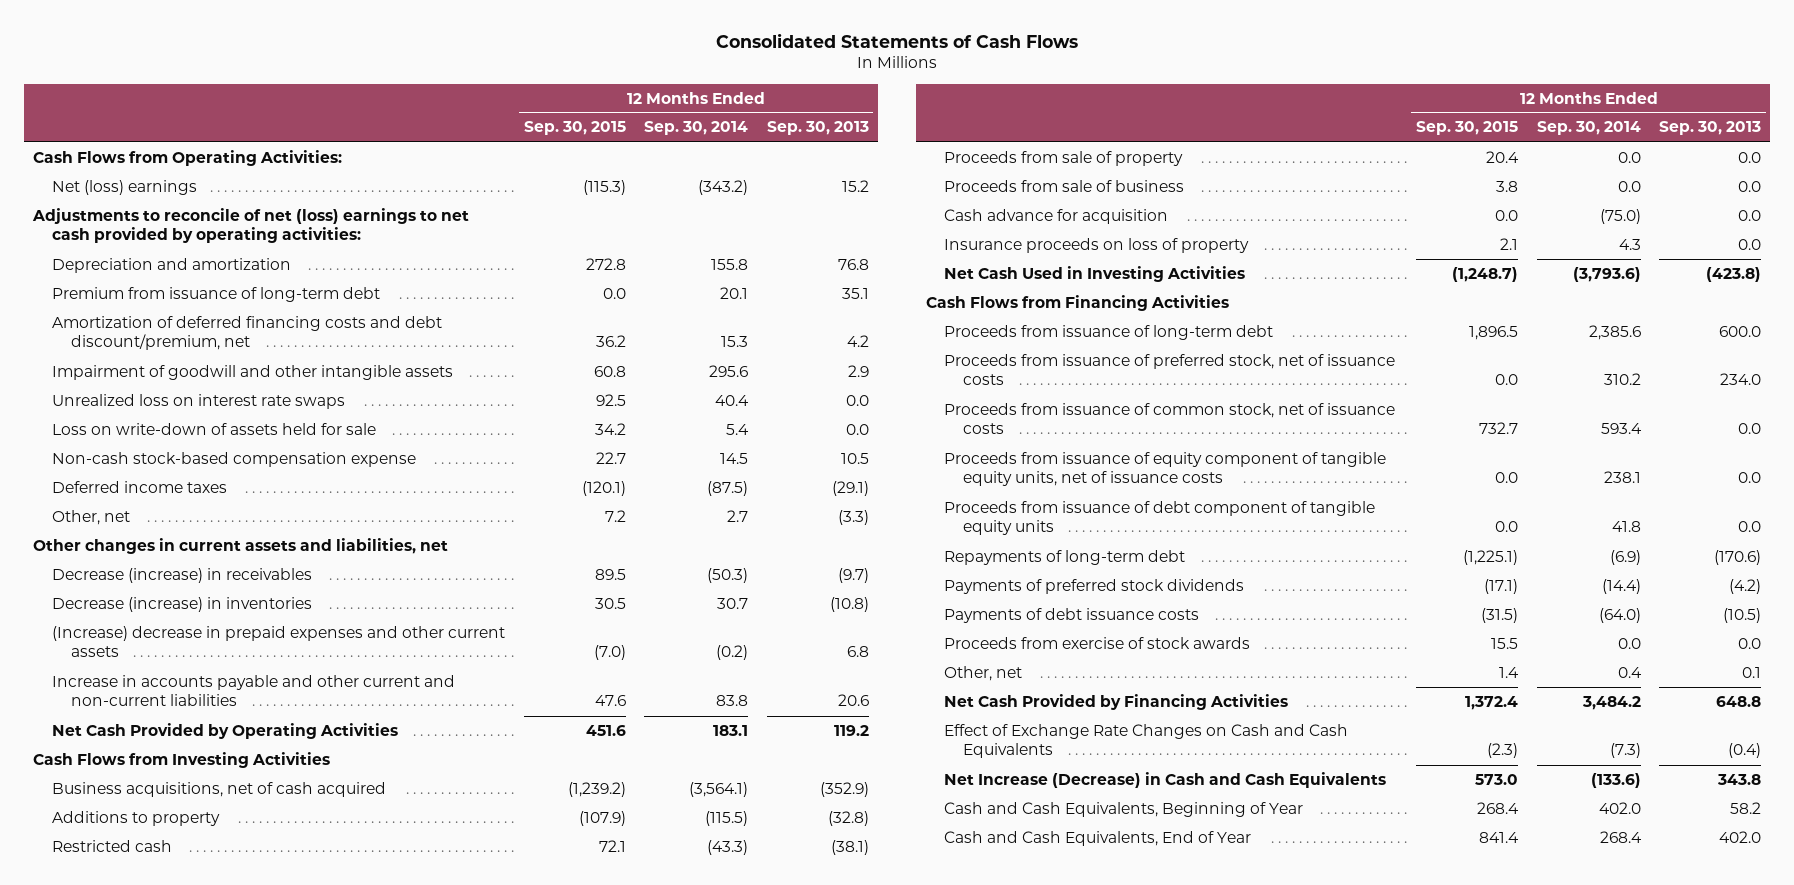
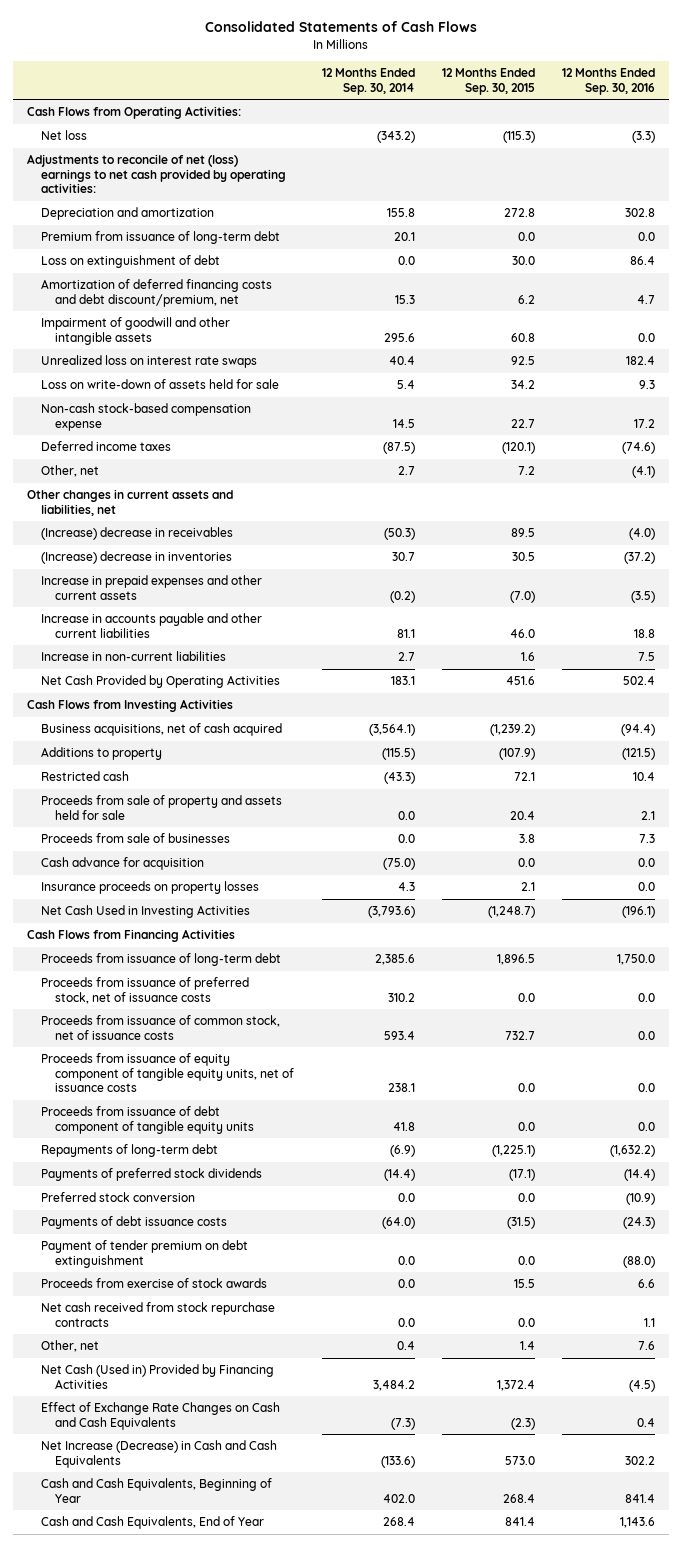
- | 12 Months Ended Sep. 30, 2015 | 12 Months Ended Sep. 30, 2014 | 12 Months Ended Sep. 30, 2013
+ | 12 Months Ended Sep. 30, 2014 | 12 Months Ended Sep. 30, 2015 | 12 Months Ended Sep. 30, 2016
- Net (loss) earnings | (115.3) | (343.2) | 15.2
+ Net loss | (343.2) | (115.3) | (3.3)
- Amortization of deferred financing costs and debt discount/premium, net | 36.2 | 15.3 | 4.2
+ Loss on extinguishment of debt | 0.0 | 30.0 | 86.4
+ Amortization of deferred financing costs and debt discount/premium, net | 15.3 | 6.2 | 4.7
- Decrease (increase) in receivables | 89.5 | (50.3) | (9.7)
- Decrease (increase) in inventories | 30.5 | 30.7 | (10.8)
- (Increase) decrease in prepaid expenses and other current assets | (7.0) | (0.2) | 6.8
- Increase in accounts payable and other current and non-current liabilities | 47.6 | 83.8 | 20.6
+ (Increase) decrease in receivables | (50.3) | 89.5 | (4.0)
+ (Increase) decrease in inventories | 30.7 | 30.5 | (37.2)
+ Increase in prepaid expenses and other current assets | (0.2) | (7.0) | (3.5)
+ Increase in accounts payable and other current liabilities | 81.1 | 46.0 | 18.8
+ Increase in non-current liabilities | 2.7 | 1.6 | 7.5
- Proceeds from sale of property | 20.4 | 0.0 | 0.0
- Proceeds from sale of business | 3.8 | 0.0 | 0.0
+ Proceeds from sale of property and assets held for sale | 0.0 | 20.4 | 2.1
+ Proceeds from sale of businesses | 0.0 | 3.8 | 7.3
- Insurance proceeds on loss of property | 2.1 | 4.3 | 0.0
+ Insurance proceeds on property losses | 4.3 | 2.1 | 0.0
+ Preferred stock conversion | 0.0 | 0.0 | (10.9)
+ Payment of tender premium on debt extinguishment | 0.0 | 0.0 | (88.0)
+ Net cash received from stock repurchase contracts | 0.0 | 0.0 | 1.1
- Net Cash Provided by Financing Activities | 1,372.4 | 3,484.2 | 648.8
+ Net Cash (Used in) Provided by Financing Activities | 3,484.2 | 1,372.4 | (4.5)

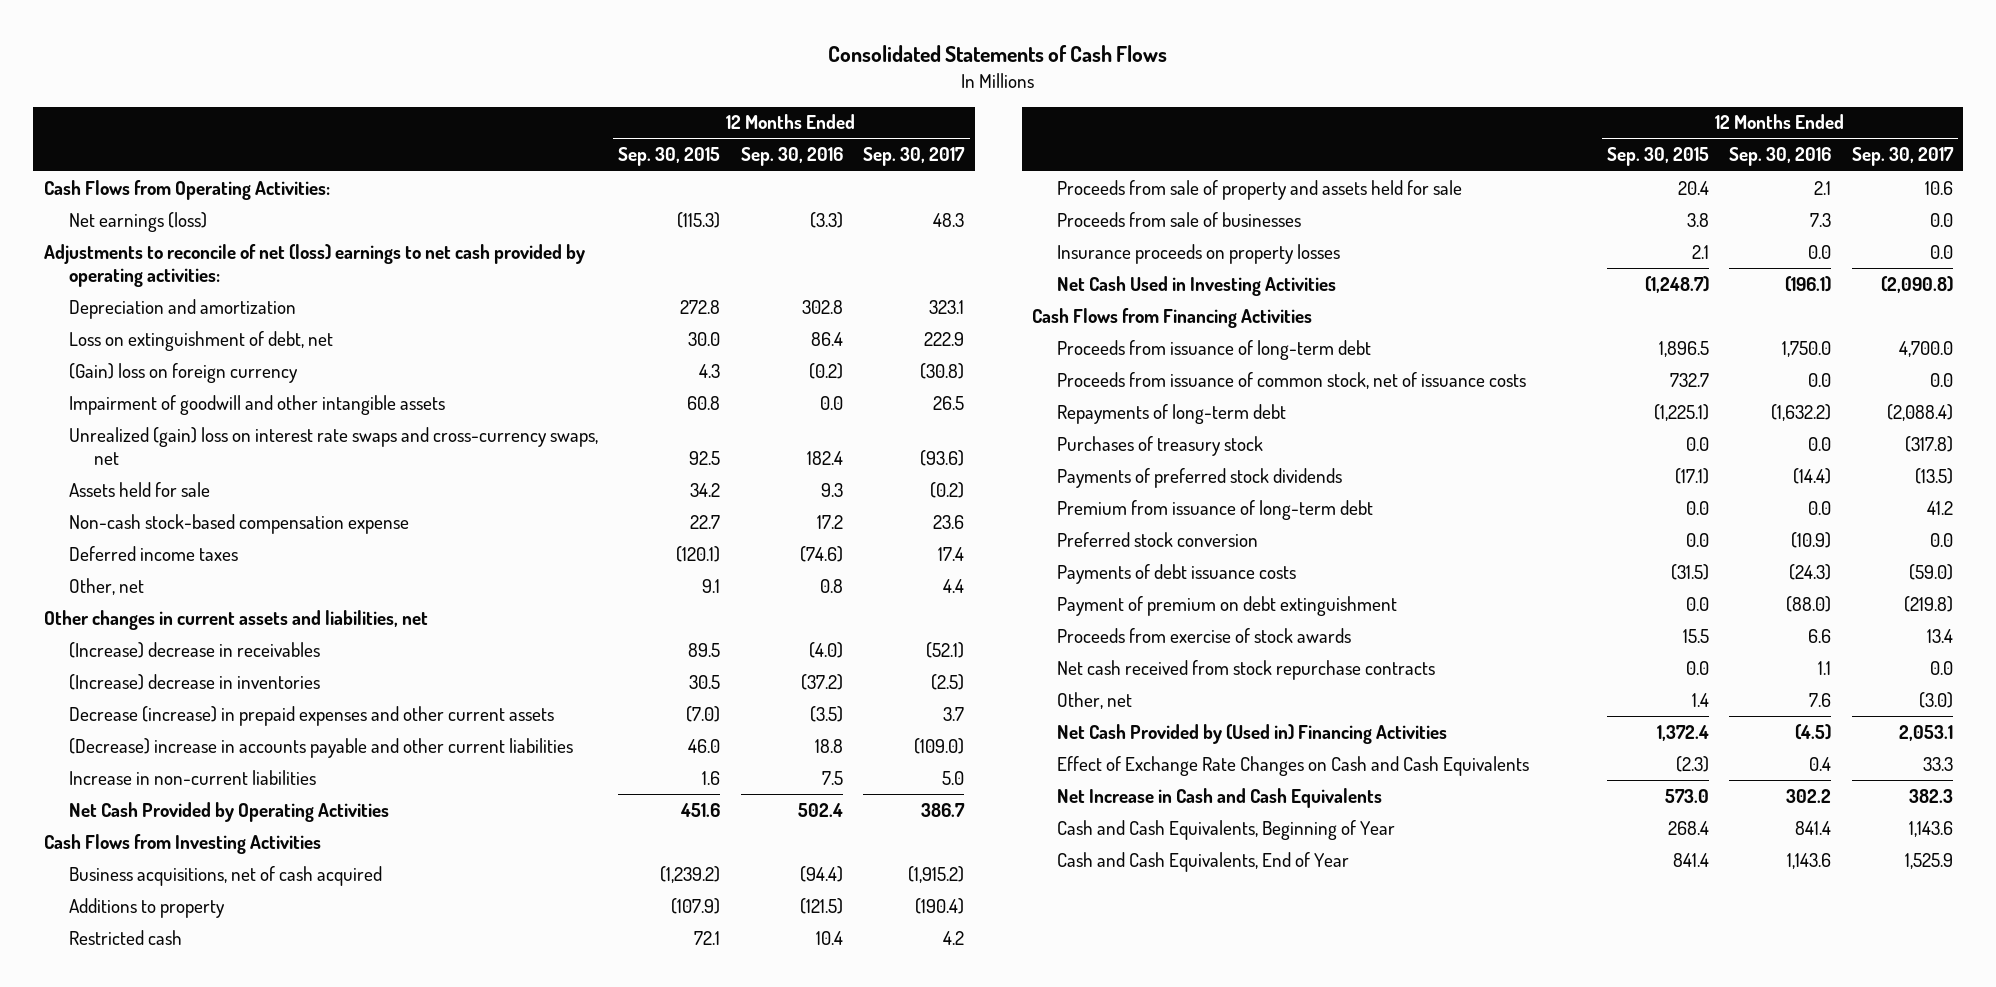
- | 12 Months Ended Sep. 30, 2014 | 12 Months Ended Sep. 30, 2015 | 12 Months Ended Sep. 30, 2016
+ | 12 Months Ended Sep. 30, 2015 | 12 Months Ended Sep. 30, 2016 | 12 Months Ended Sep. 30, 2017
- Net loss | (343.2) | (115.3) | (3.3)
+ Net earnings (loss) | (115.3) | (3.3) | 48.3
- Loss on extinguishment of debt | 0.0 | 30.0 | 86.4
- Amortization of deferred financing costs and debt discount/premium, net | 15.3 | 6.2 | 4.7
+ Loss on extinguishment of debt, net | 30.0 | 86.4 | 222.9
+ (Gain) loss on foreign currency | 4.3 | (0.2) | (30.8)
- Unrealized loss on interest rate swaps | 40.4 | 92.5 | 182.4
- Loss on write-down of assets held for sale | 5.4 | 34.2 | 9.3
+ Unrealized (gain) loss on interest rate swaps and cross-currency swaps, net | 92.5 | 182.4 | (93.6)
+ Assets held for sale | 34.2 | 9.3 | (0.2)
- Other, net | 2.7 | 7.2 | (4.1)
+ Other, net | 9.1 | 0.8 | 4.4
- Increase in prepaid expenses and other current assets | (0.2) | (7.0) | (3.5)
- Increase in accounts payable and other current liabilities | 81.1 | 46.0 | 18.8
+ Decrease (increase) in prepaid expenses and other current assets | (7.0) | (3.5) | 3.7
+ (Decrease) increase in accounts payable and other current liabilities | 46.0 | 18.8 | (109.0)
- Cash advance for acquisition | (75.0) | 0.0 | 0.0
- Proceeds from issuance of preferred stock, net of issuance costs | 310.2 | 0.0 | 0.0
- Proceeds from issuance of equity component of tangible equity units, net of issuance costs | 238.1 | 0.0 | 0.0
- Proceeds from issuance of debt component of tangible equity units | 41.8 | 0.0 | 0.0
+ Purchases of treasury stock | 0.0 | 0.0 | (317.8)
moved down: Premium from issuance of long-term debt | 0.0 | 0.0 | 41.2
- Payment of tender premium on debt extinguishment | 0.0 | 0.0 | (88.0)
+ Payment of premium on debt extinguishment | 0.0 | (88.0) | (219.8)
- Net Cash (Used in) Provided by Financing Activities | 3,484.2 | 1,372.4 | (4.5)
+ Net Cash Provided by (Used in) Financing Activities | 1,372.4 | (4.5) | 2,053.1
- Net Increase (Decrease) in Cash and Cash Equivalents | (133.6) | 573.0 | 302.2
+ Net Increase in Cash and Cash Equivalents | 573.0 | 302.2 | 382.3

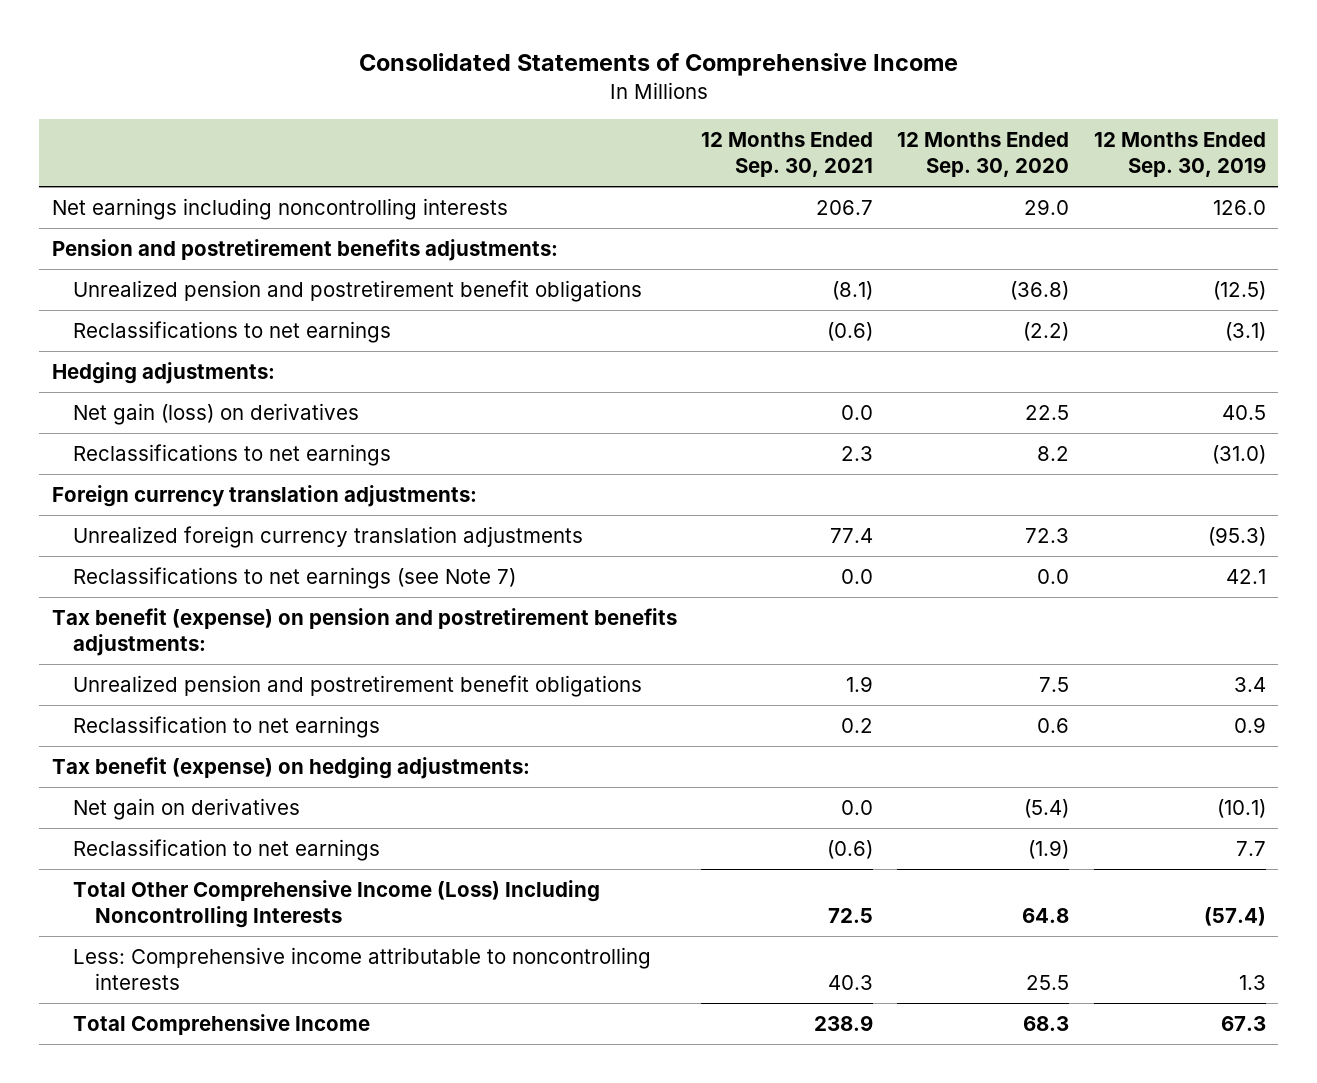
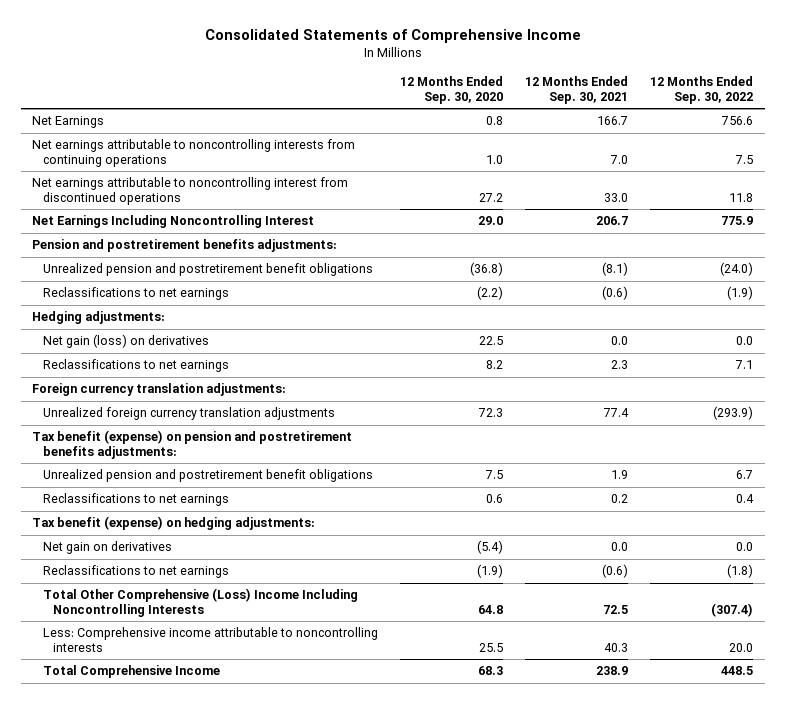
- | 12 Months Ended Sep. 30, 2021 | 12 Months Ended Sep. 30, 2020 | 12 Months Ended Sep. 30, 2019
+ | 12 Months Ended Sep. 30, 2020 | 12 Months Ended Sep. 30, 2021 | 12 Months Ended Sep. 30, 2022
- Net earnings including noncontrolling interests | 206.7 | 29.0 | 126.0
+ Net Earnings | 0.8 | 166.7 | 756.6
+ Net earnings attributable to noncontrolling interests from continuing operations | 1.0 | 7.0 | 7.5
+ Net earnings attributable to noncontrolling interest from discontinued operations | 27.2 | 33.0 | 11.8
+ Net Earnings Including Noncontrolling Interest | 29.0 | 206.7 | 775.9
- Reclassifications to net earnings (see Note 7) | 0.0 | 0.0 | 42.1
- Reclassification to net earnings | 0.2 | 0.6 | 0.9
+ Reclassifications to net earnings | 0.6 | 0.2 | 0.4
- Reclassification to net earnings | (0.6) | (1.9) | 7.7
- Total Other Comprehensive Income (Loss) Including Noncontrolling Interests | 72.5 | 64.8 | (57.4)
+ Reclassifications to net earnings | (1.9) | (0.6) | (1.8)
+ Total Other Comprehensive (Loss) Income Including Noncontrolling Interests | 64.8 | 72.5 | (307.4)

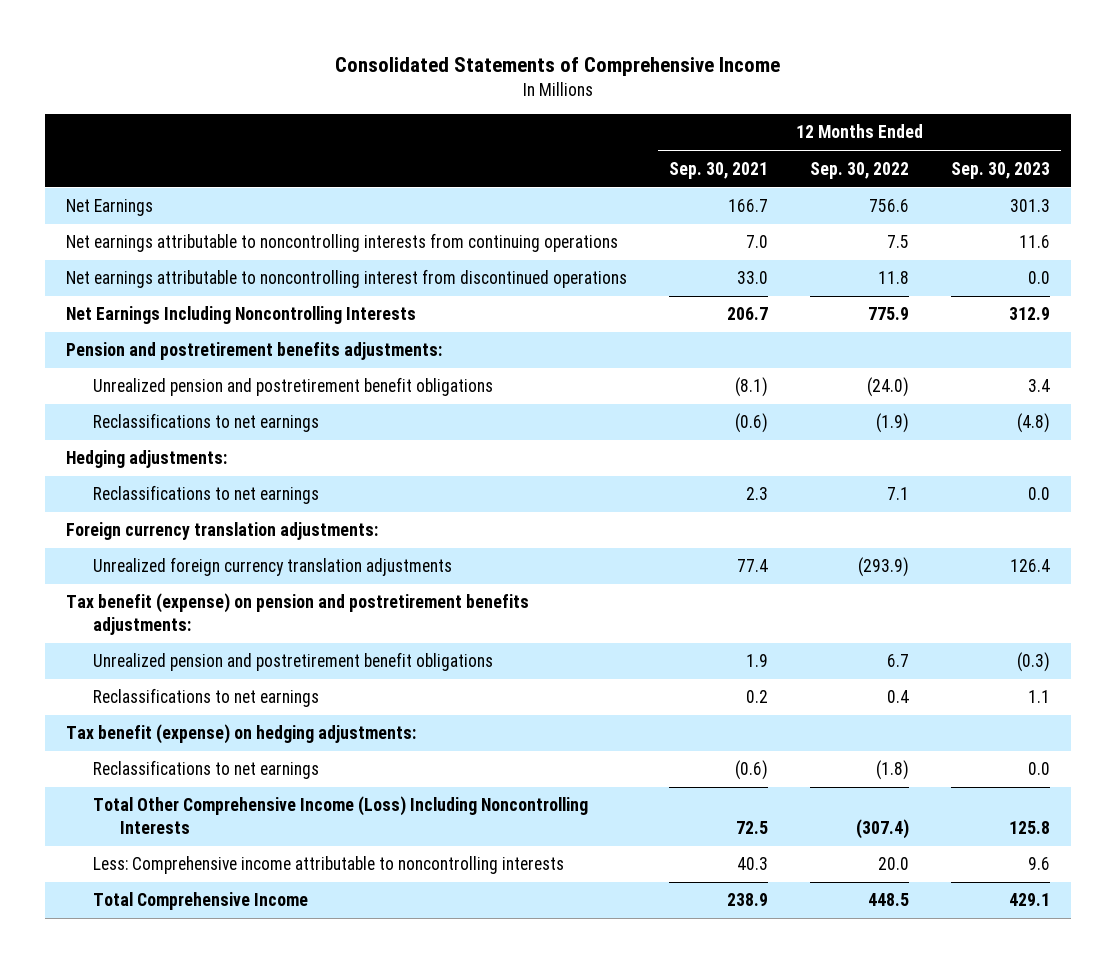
- | 12 Months Ended Sep. 30, 2020 | 12 Months Ended Sep. 30, 2021 | 12 Months Ended Sep. 30, 2022
+ | 12 Months Ended Sep. 30, 2021 | 12 Months Ended Sep. 30, 2022 | 12 Months Ended Sep. 30, 2023
- Net Earnings Including Noncontrolling Interest | 29.0 | 206.7 | 775.9
+ Net Earnings Including Noncontrolling Interests | 206.7 | 775.9 | 312.9
- Net gain (loss) on derivatives | 22.5 | 0.0 | 0.0
- Net gain on derivatives | (5.4) | 0.0 | 0.0
- Total Other Comprehensive (Loss) Income Including Noncontrolling Interests | 64.8 | 72.5 | (307.4)
+ Total Other Comprehensive Income (Loss) Including Noncontrolling Interests | 72.5 | (307.4) | 125.8

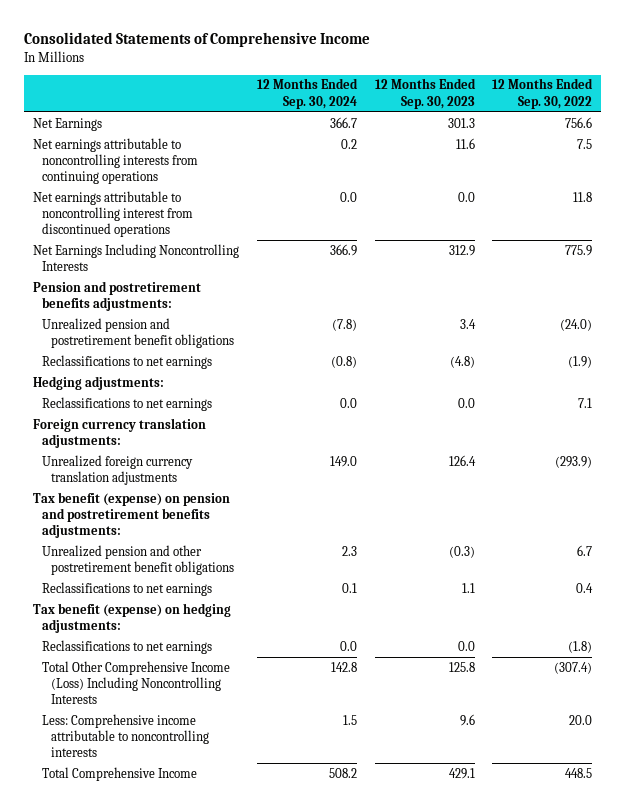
- | 12 Months Ended Sep. 30, 2021 | 12 Months Ended Sep. 30, 2022 | 12 Months Ended Sep. 30, 2023
+ | 12 Months Ended Sep. 30, 2024 | 12 Months Ended Sep. 30, 2023 | 12 Months Ended Sep. 30, 2022
- Unrealized pension and postretirement benefit obligations | 1.9 | 6.7 | (0.3)
+ Unrealized pension and other postretirement benefit obligations | 2.3 | (0.3) | 6.7

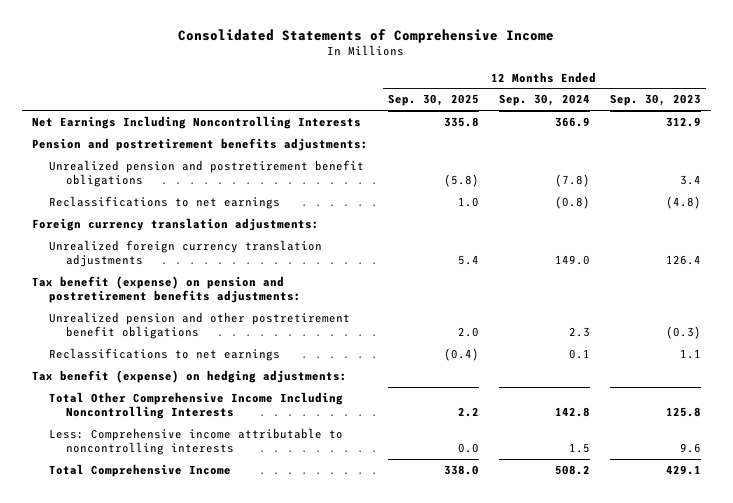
- | 12 Months Ended Sep. 30, 2024 | 12 Months Ended Sep. 30, 2023 | 12 Months Ended Sep. 30, 2022
+ | 12 Months Ended Sep. 30, 2025 | 12 Months Ended Sep. 30, 2024 | 12 Months Ended Sep. 30, 2023
- Net Earnings | 366.7 | 301.3 | 756.6
- Net earnings attributable to noncontrolling interests from continuing operations | 0.2 | 11.6 | 7.5
- Net earnings attributable to noncontrolling interest from discontinued operations | 0.0 | 0.0 | 11.8
- Hedging adjustments:
- Reclassifications to net earnings | 0.0 | 0.0 | 7.1
- Reclassifications to net earnings | 0.0 | 0.0 | (1.8)
- Total Other Comprehensive Income (Loss) Including Noncontrolling Interests | 142.8 | 125.8 | (307.4)
+ Total Other Comprehensive Income Including Noncontrolling Interests | 2.2 | 142.8 | 125.8

